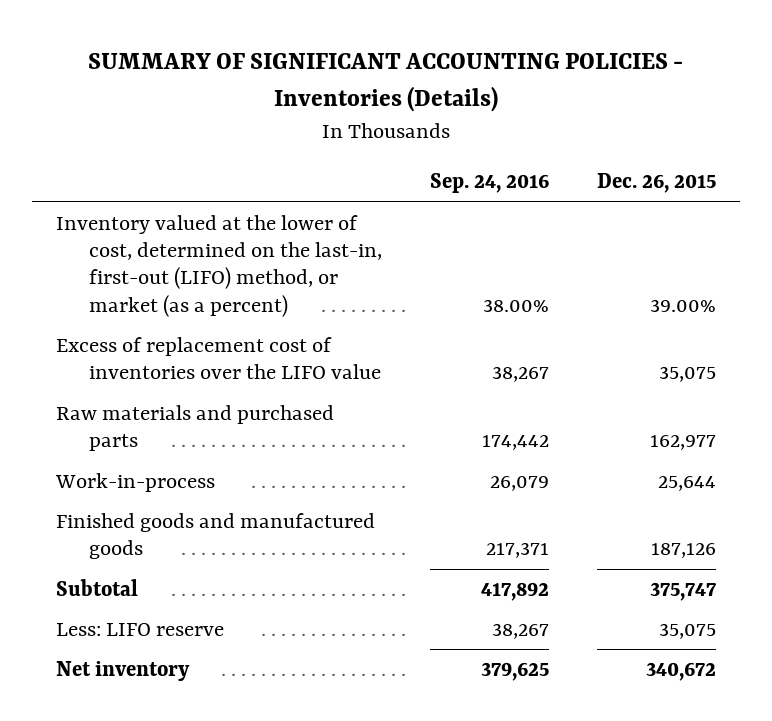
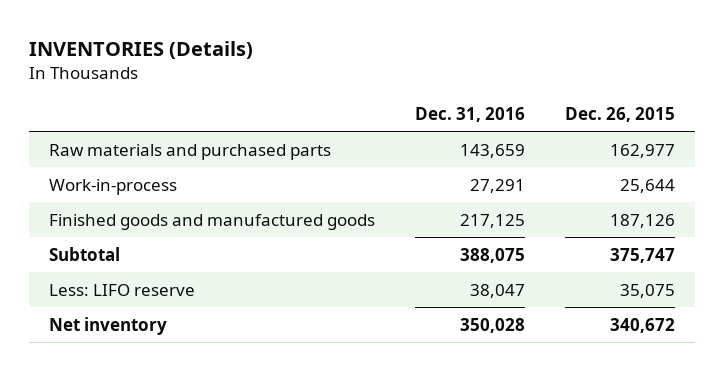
- SUMMARY OF SIGNIFICANT ACCOUNTING POLICIES - Inventories (Details)
+ INVENTORIES (Details)
- | Sep. 24, 2016 | Dec. 26, 2015
+ | Dec. 31, 2016 | Dec. 26, 2015
- Inventory valued at the lower of cost, determined on the last-in, first-out (LIFO) method, or market (as a percent) | 38.00% | 39.00%
- Excess of replacement cost of inventories over the LIFO value | 38,267 | 35,075

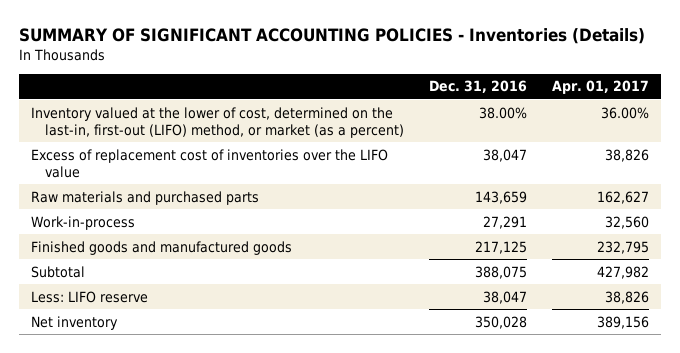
- INVENTORIES (Details)
+ SUMMARY OF SIGNIFICANT ACCOUNTING POLICIES - Inventories (Details)
- | Dec. 31, 2016 | Dec. 26, 2015
+ | Dec. 31, 2016 | Apr. 01, 2017
+ Inventory valued at the lower of cost, determined on the last-in, first-out (LIFO) method, or market (as a percent) | 38.00% | 36.00%
+ Excess of replacement cost of inventories over the LIFO value | 38,047 | 38,826

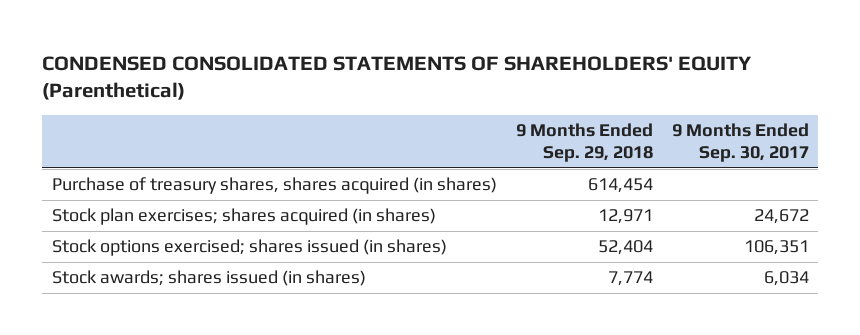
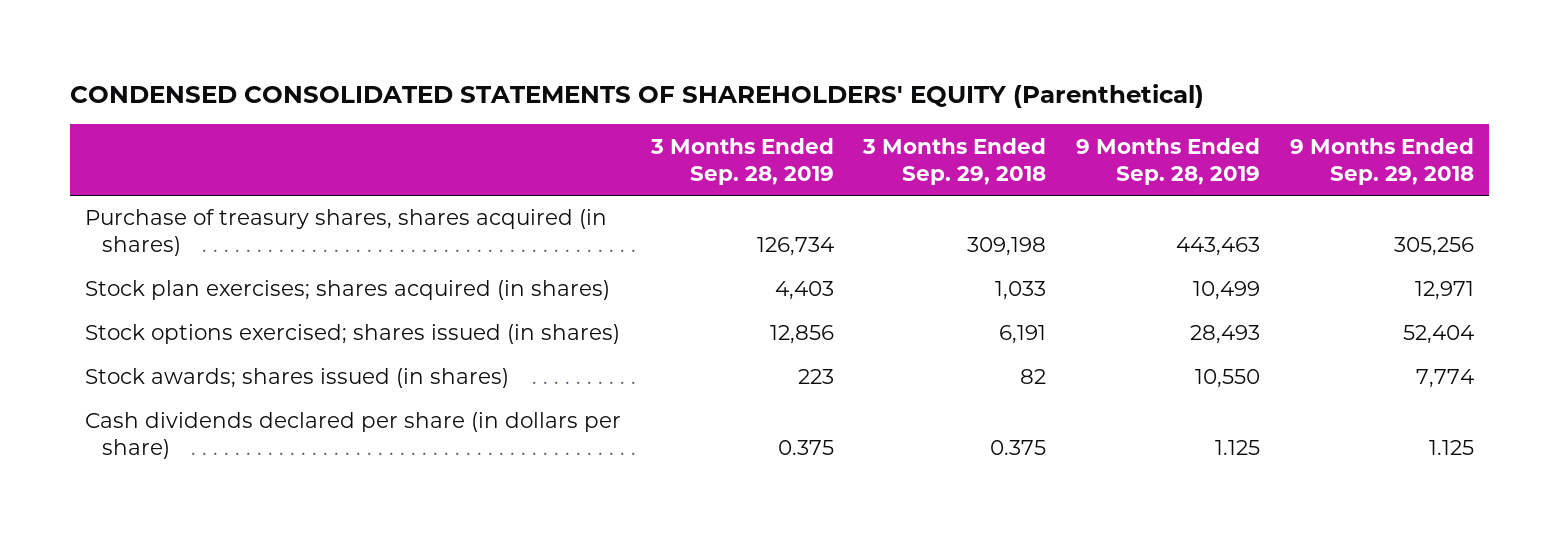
- | 9 Months Ended Sep. 29, 2018 | 9 Months Ended Sep. 30, 2017
+ | 3 Months Ended Sep. 28, 2019 | 3 Months Ended Sep. 29, 2018 | 9 Months Ended Sep. 28, 2019 | 9 Months Ended Sep. 29, 2018
- Purchase of treasury shares, shares acquired (in shares) | 614,454 |
+ Purchase of treasury shares, shares acquired (in shares) | 126,734 | 309,198 | 443,463 | 305,256
+ Cash dividends declared per share (in dollars per share) | 0.375 | 0.375 | 1.125 | 1.125

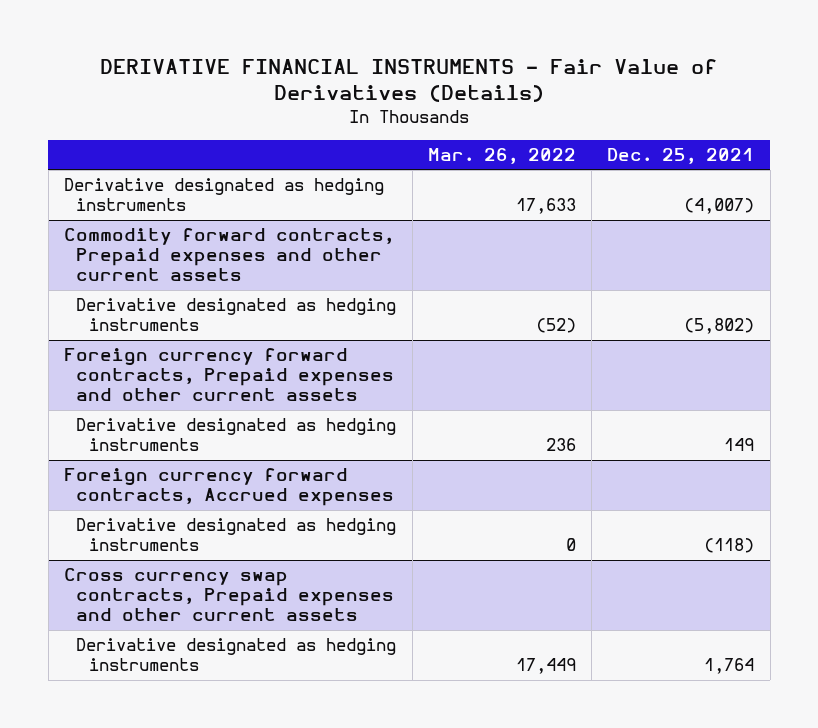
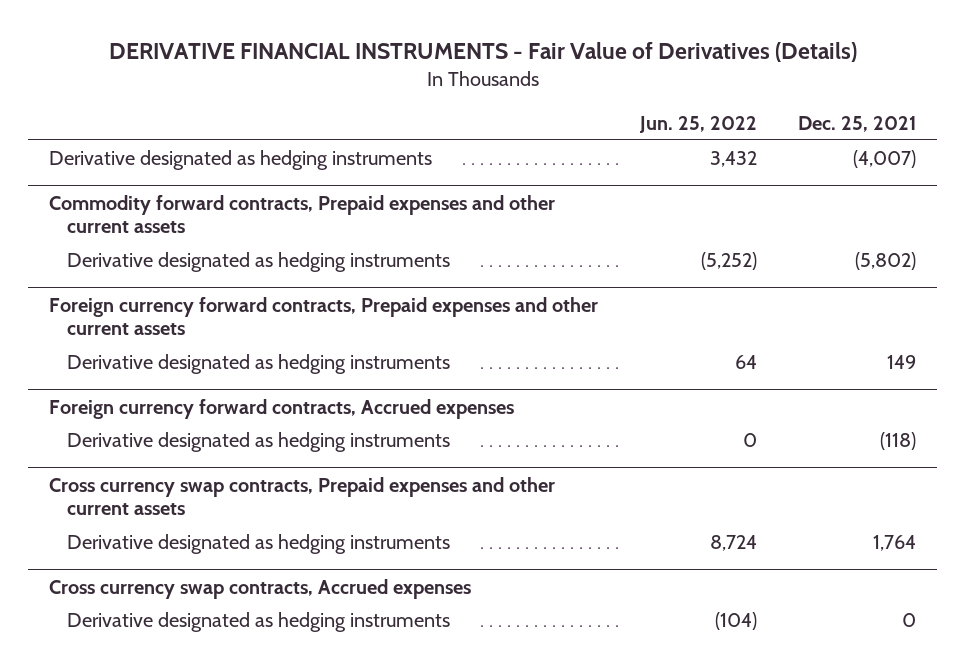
- | Mar. 26, 2022 | Dec. 25, 2021
+ | Jun. 25, 2022 | Dec. 25, 2021
+ Cross currency swap contracts, Accrued expenses
+ Derivative designated as hedging instruments | (104) | 0

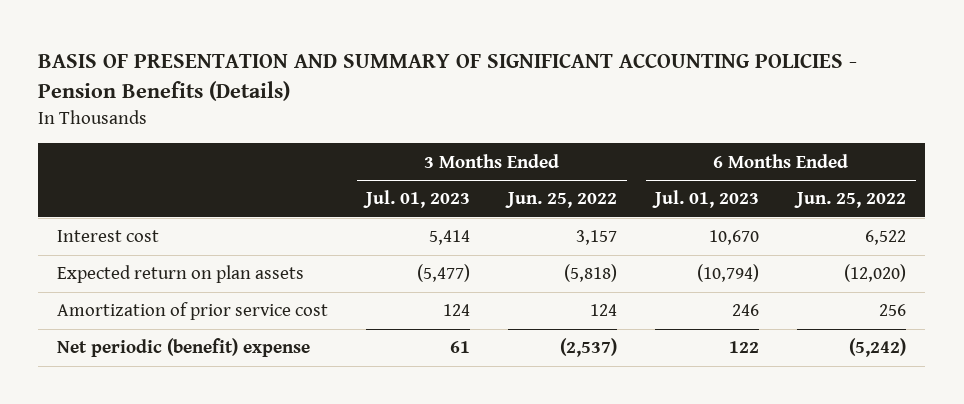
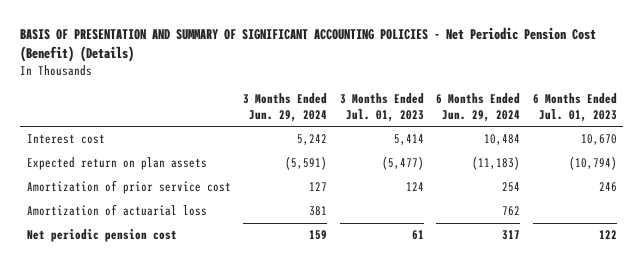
- BASIS OF PRESENTATION AND SUMMARY OF SIGNIFICANT ACCOUNTING POLICIES - Pension Benefits (Details)
+ BASIS OF PRESENTATION AND SUMMARY OF SIGNIFICANT ACCOUNTING POLICIES - Net Periodic Pension Cost (Benefit) (Details)
- | 3 Months Ended Jul. 01, 2023 | 3 Months Ended Jun. 25, 2022 | 6 Months Ended Jul. 01, 2023 | 6 Months Ended Jun. 25, 2022
+ | 3 Months Ended Jun. 29, 2024 | 3 Months Ended Jul. 01, 2023 | 6 Months Ended Jun. 29, 2024 | 6 Months Ended Jul. 01, 2023
- Net periodic (benefit) expense | 61 | (2,537) | 122 | (5,242)
+ Amortization of actuarial loss | 381 | | 762 |
+ Net periodic pension cost | 159 | 61 | 317 | 122

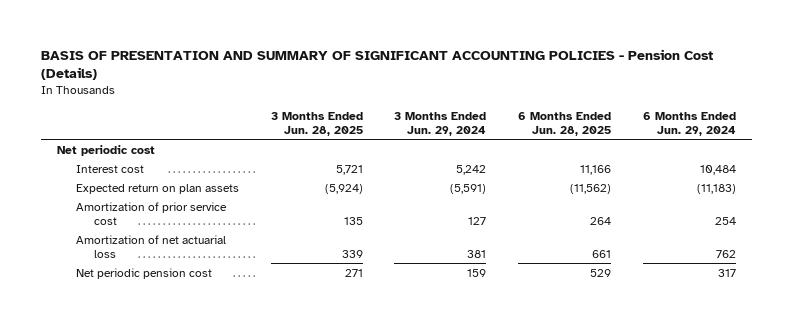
- BASIS OF PRESENTATION AND SUMMARY OF SIGNIFICANT ACCOUNTING POLICIES - Net Periodic Pension Cost (Benefit) (Details)
+ BASIS OF PRESENTATION AND SUMMARY OF SIGNIFICANT ACCOUNTING POLICIES - Pension Cost (Details)
- | 3 Months Ended Jun. 29, 2024 | 3 Months Ended Jul. 01, 2023 | 6 Months Ended Jun. 29, 2024 | 6 Months Ended Jul. 01, 2023
+ | 3 Months Ended Jun. 28, 2025 | 3 Months Ended Jun. 29, 2024 | 6 Months Ended Jun. 28, 2025 | 6 Months Ended Jun. 29, 2024
+ Net periodic cost
- Amortization of actuarial loss | 381 | | 762 |
+ Amortization of net actuarial loss | 339 | 381 | 661 | 762

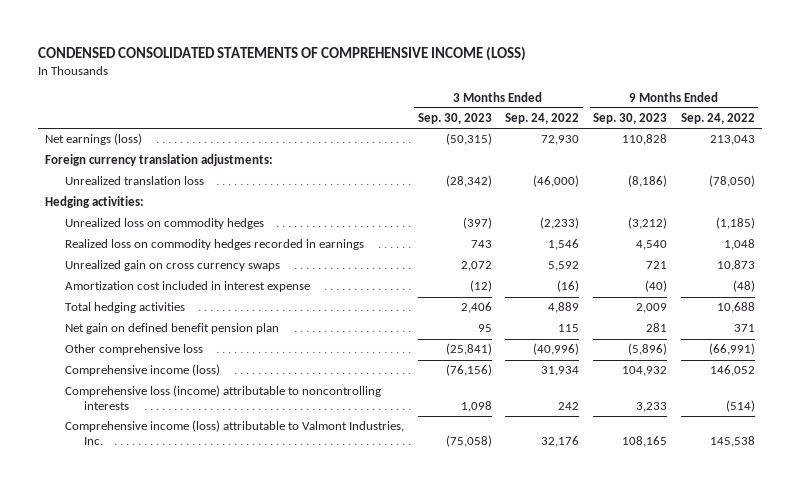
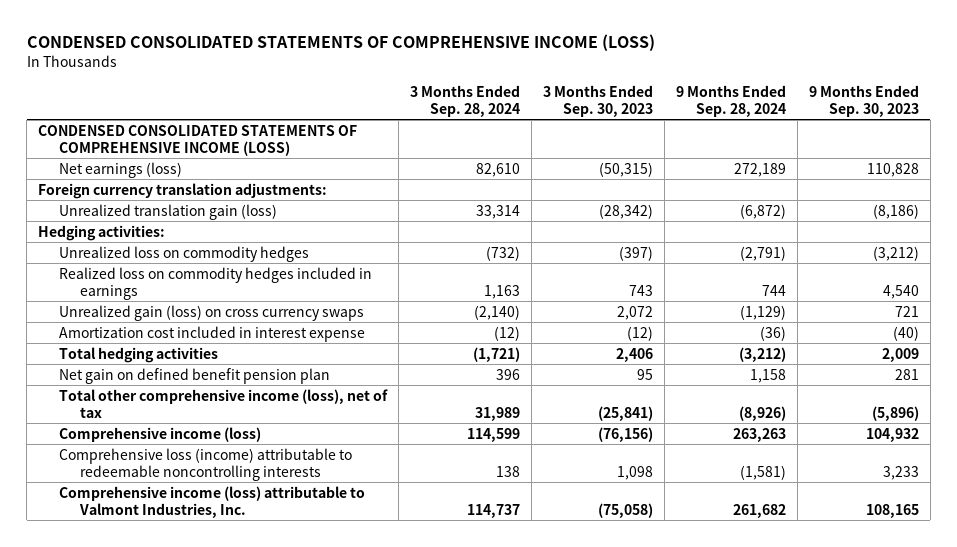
- | 3 Months Ended Sep. 30, 2023 | 3 Months Ended Sep. 24, 2022 | 9 Months Ended Sep. 30, 2023 | 9 Months Ended Sep. 24, 2022
+ | 3 Months Ended Sep. 28, 2024 | 3 Months Ended Sep. 30, 2023 | 9 Months Ended Sep. 28, 2024 | 9 Months Ended Sep. 30, 2023
+ CONDENSED CONSOLIDATED STATEMENTS OF COMPREHENSIVE INCOME (LOSS)
- Unrealized translation loss | (28,342) | (46,000) | (8,186) | (78,050)
+ Unrealized translation gain (loss) | 33,314 | (28,342) | (6,872) | (8,186)
- Realized loss on commodity hedges recorded in earnings | 743 | 1,546 | 4,540 | 1,048
- Unrealized gain on cross currency swaps | 2,072 | 5,592 | 721 | 10,873
+ Realized loss on commodity hedges included in earnings | 1,163 | 743 | 744 | 4,540
+ Unrealized gain (loss) on cross currency swaps | (2,140) | 2,072 | (1,129) | 721
- Other comprehensive loss | (25,841) | (40,996) | (5,896) | (66,991)
+ Total other comprehensive income (loss), net of tax | 31,989 | (25,841) | (8,926) | (5,896)
- Comprehensive loss (income) attributable to noncontrolling interests | 1,098 | 242 | 3,233 | (514)
+ Comprehensive loss (income) attributable to redeemable noncontrolling interests | 138 | 1,098 | (1,581) | 3,233

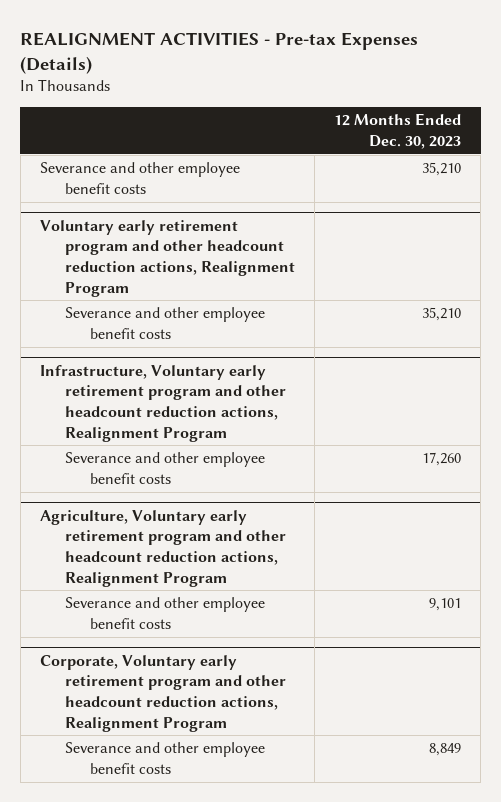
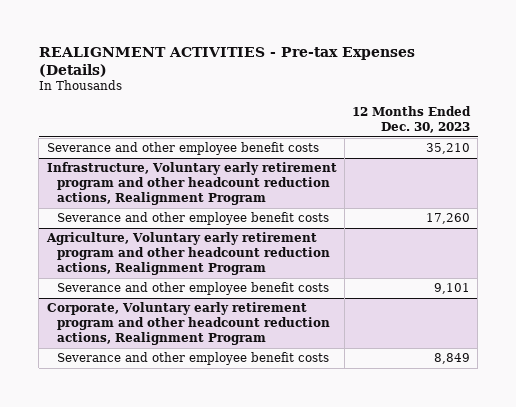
- Voluntary early retirement program and other headcount reduction actions, Realignment Program
- Severance and other employee benefit costs | 35,210

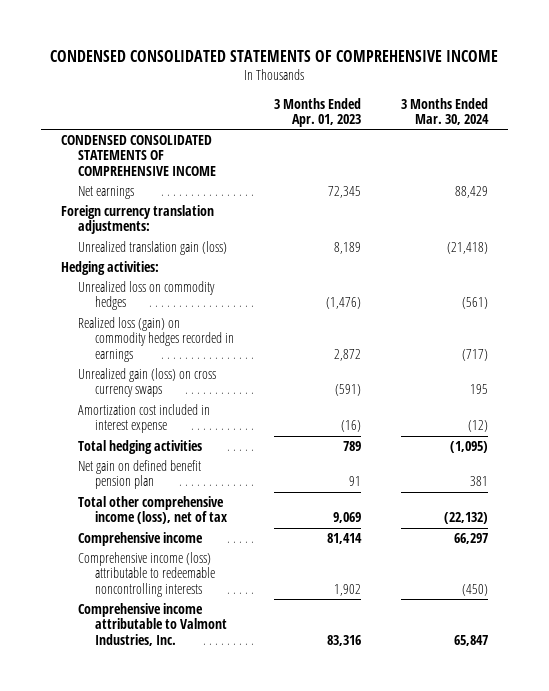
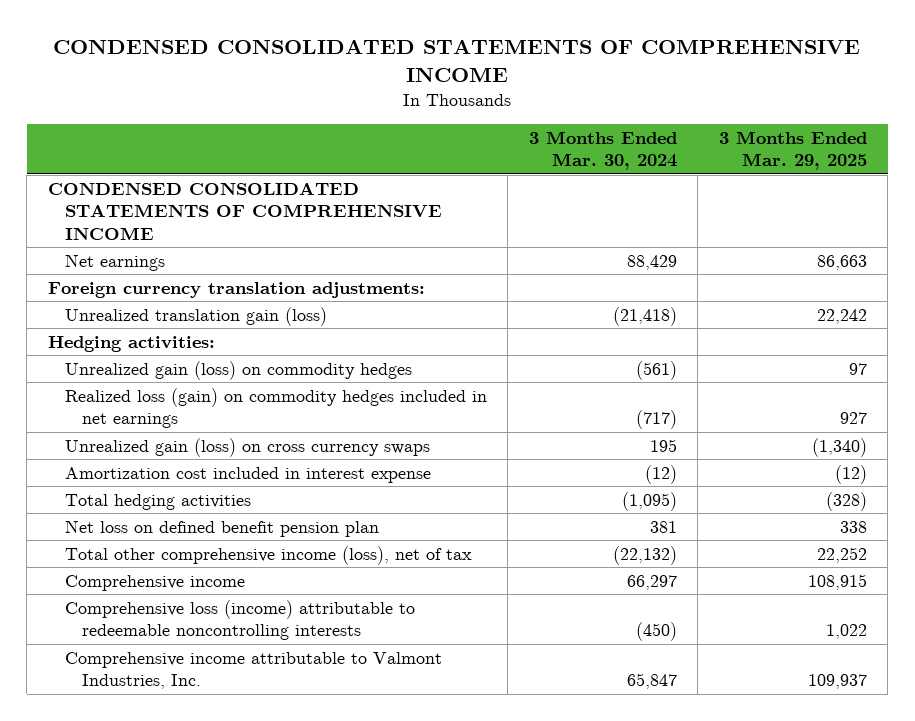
- | 3 Months Ended Apr. 01, 2023 | 3 Months Ended Mar. 30, 2024
+ | 3 Months Ended Mar. 30, 2024 | 3 Months Ended Mar. 29, 2025
- Unrealized loss on commodity hedges | (1,476) | (561)
- Realized loss (gain) on commodity hedges recorded in earnings | 2,872 | (717)
+ Unrealized gain (loss) on commodity hedges | (561) | 97
+ Realized loss (gain) on commodity hedges included in net earnings | (717) | 927
- Net gain on defined benefit pension plan | 91 | 381
+ Net loss on defined benefit pension plan | 381 | 338
- Comprehensive income (loss) attributable to redeemable noncontrolling interests | 1,902 | (450)
+ Comprehensive loss (income) attributable to redeemable noncontrolling interests | (450) | 1,022

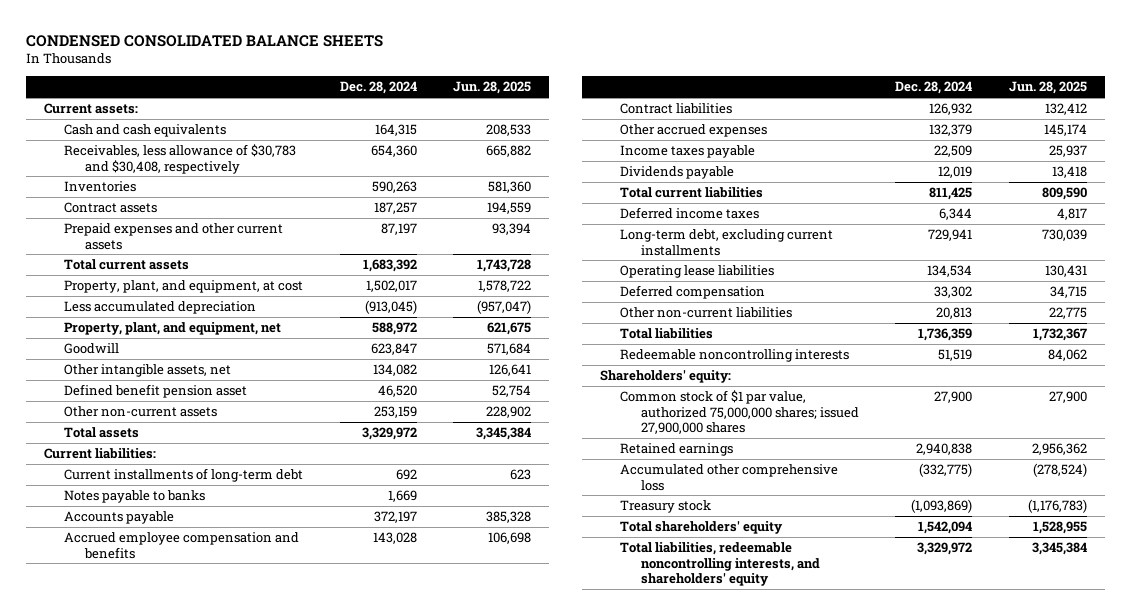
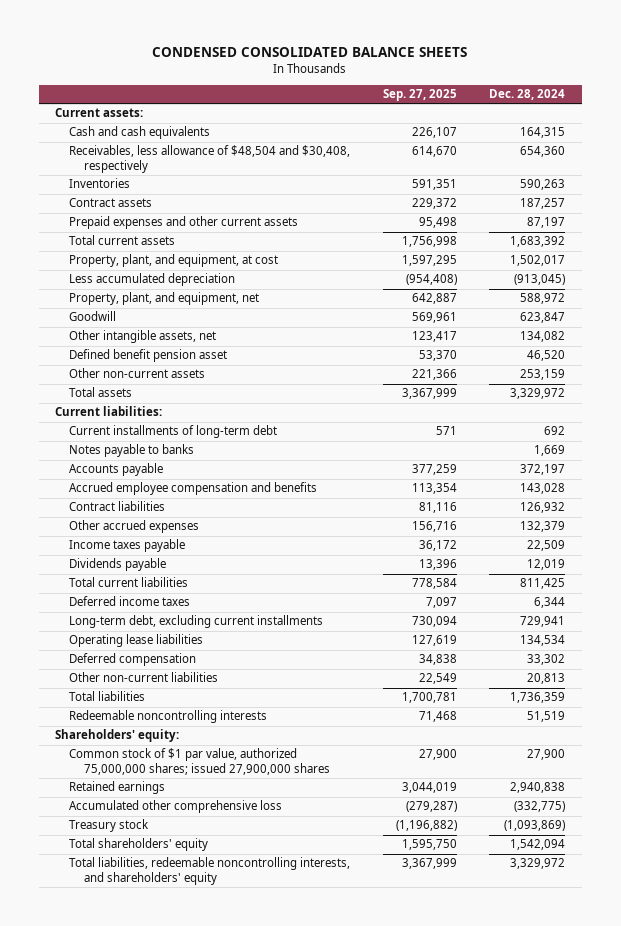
- | Dec. 28, 2024 | Jun. 28, 2025
+ | Sep. 27, 2025 | Dec. 28, 2024
- Receivables, less allowance of $30,783 and $30,408, respectively | 654,360 | 665,882
+ Receivables, less allowance of $48,504 and $30,408, respectively | 614,670 | 654,360

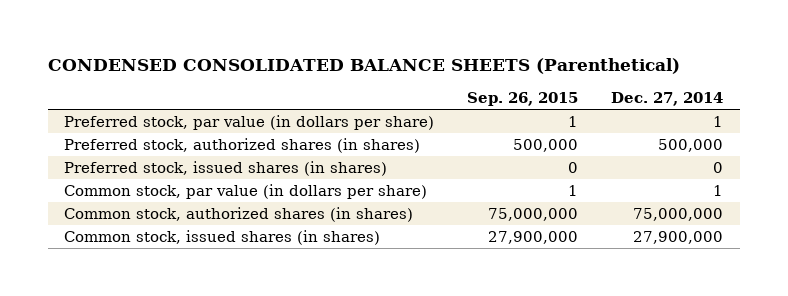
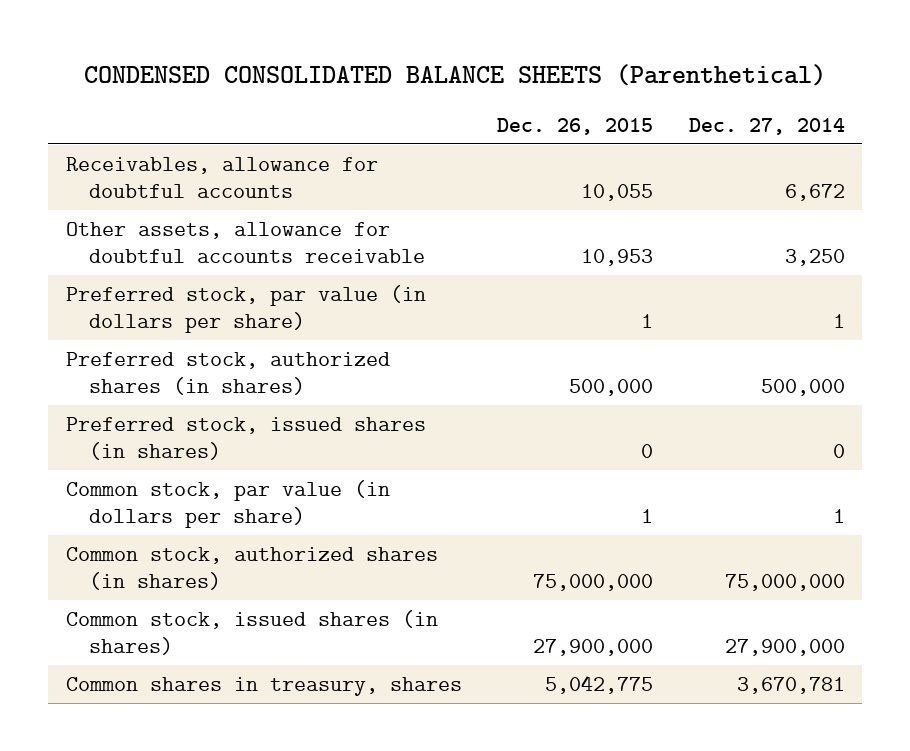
- | Sep. 26, 2015 | Dec. 27, 2014
+ | Dec. 26, 2015 | Dec. 27, 2014
+ Receivables, allowance for doubtful accounts | 10,055 | 6,672
+ Other assets, allowance for doubtful accounts receivable | 10,953 | 3,250
+ Common shares in treasury, shares | 5,042,775 | 3,670,781

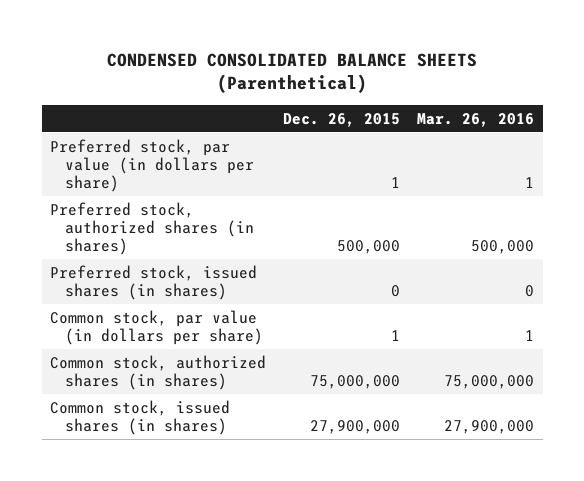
- | Dec. 26, 2015 | Dec. 27, 2014
+ | Dec. 26, 2015 | Mar. 26, 2016
- Receivables, allowance for doubtful accounts | 10,055 | 6,672
- Other assets, allowance for doubtful accounts receivable | 10,953 | 3,250
- Common shares in treasury, shares | 5,042,775 | 3,670,781

